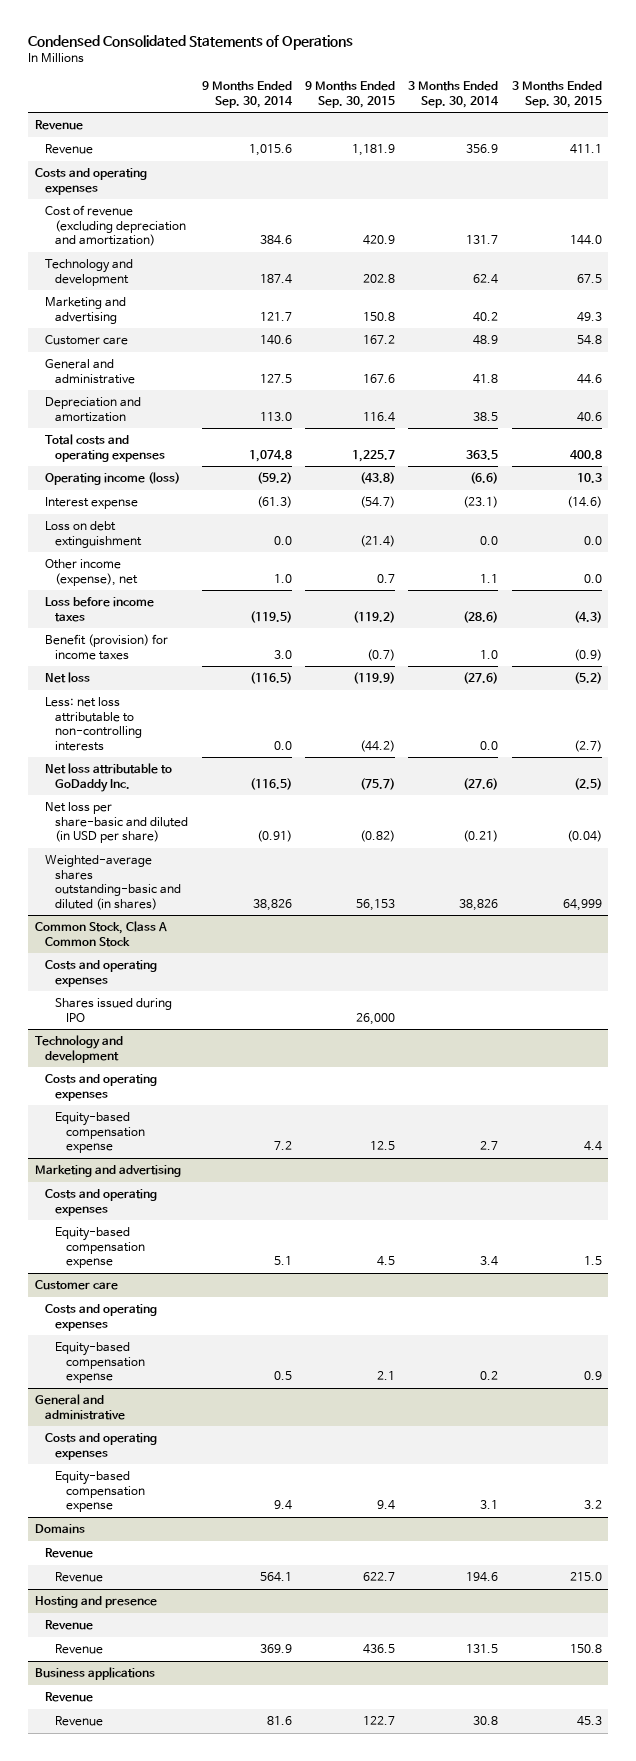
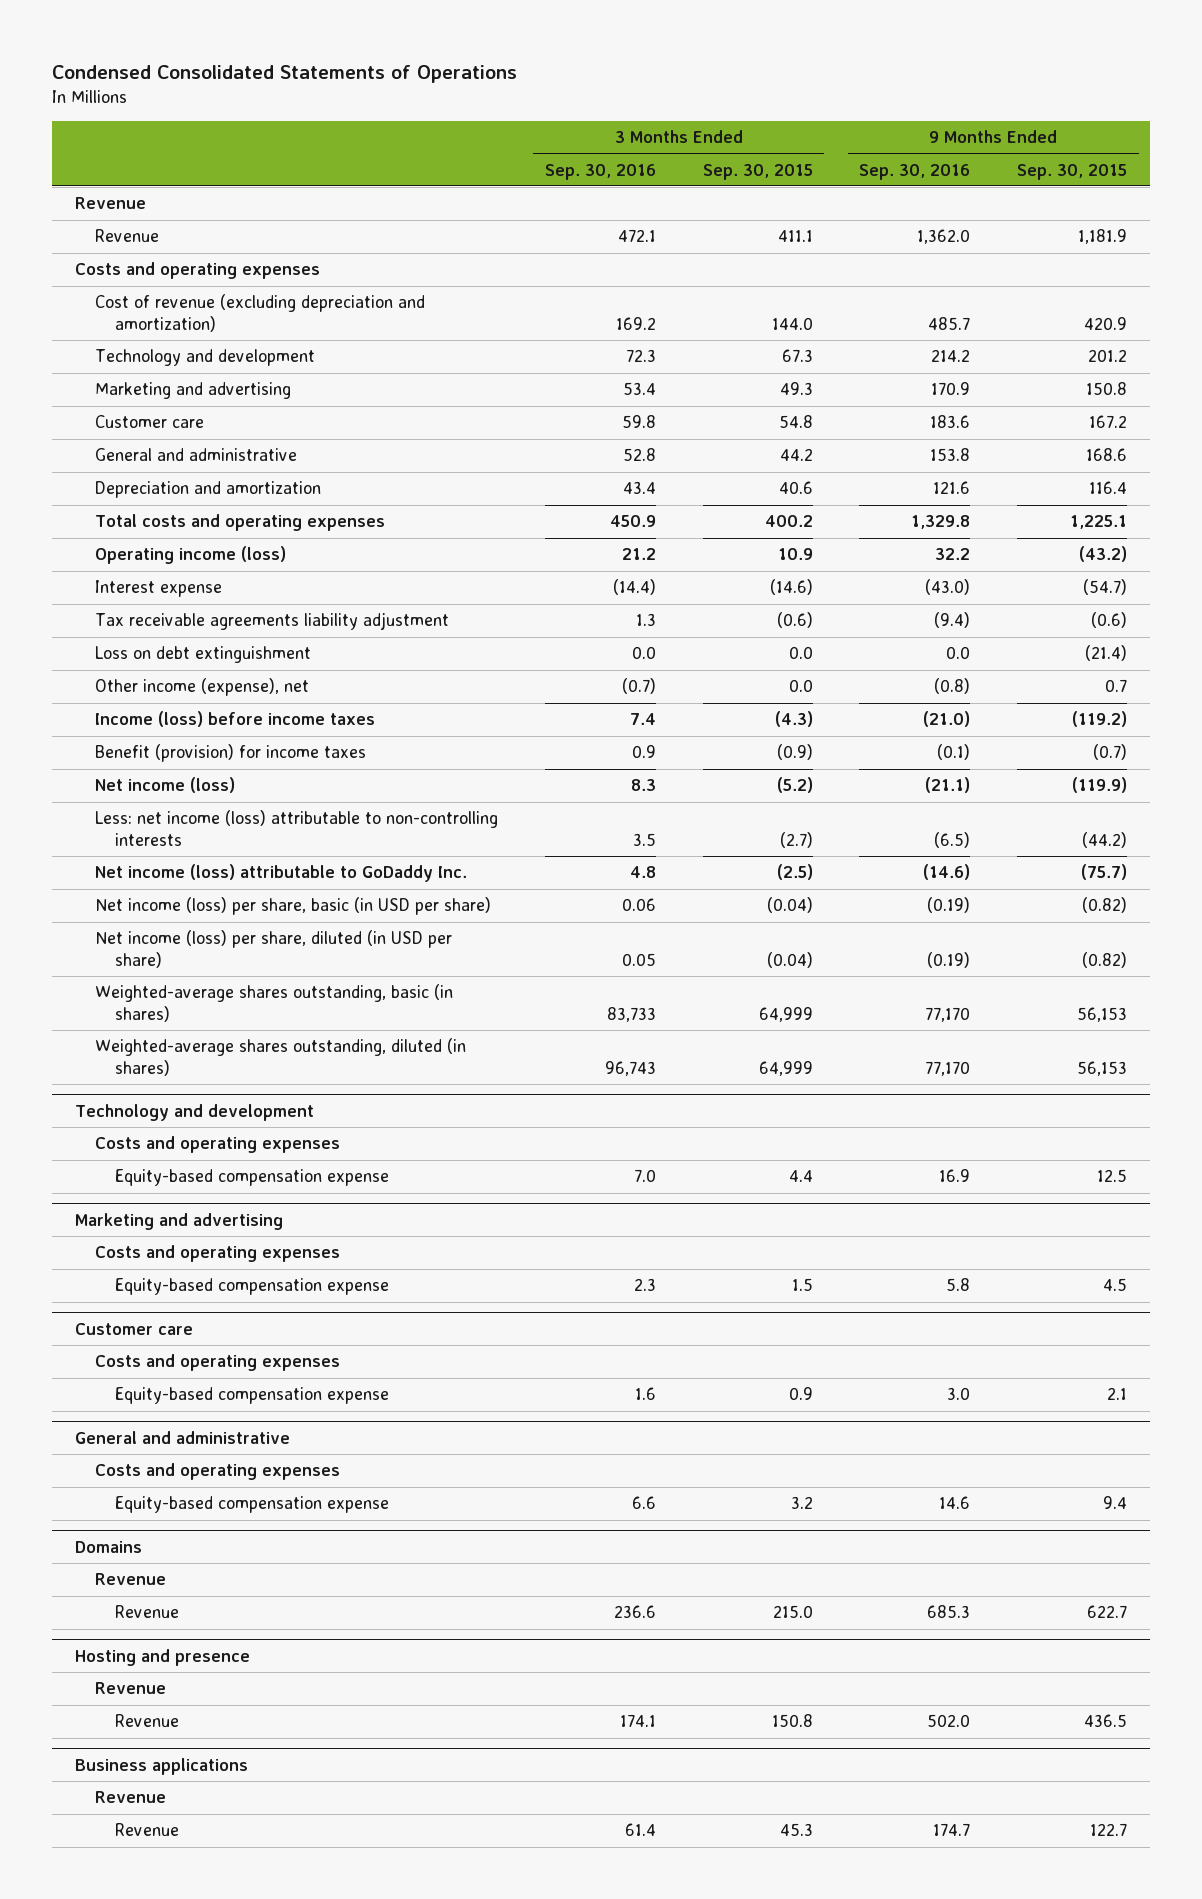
- | 9 Months Ended Sep. 30, 2014 | 9 Months Ended Sep. 30, 2015 | 3 Months Ended Sep. 30, 2014 | 3 Months Ended Sep. 30, 2015
+ | 3 Months Ended Sep. 30, 2016 | 3 Months Ended Sep. 30, 2015 | 9 Months Ended Sep. 30, 2016 | 9 Months Ended Sep. 30, 2015
- Technology and development | 187.4 | 202.8 | 62.4 | 67.5
+ Technology and development | 72.3 | 67.3 | 214.2 | 201.2
- General and administrative | 127.5 | 167.6 | 41.8 | 44.6
+ General and administrative | 52.8 | 44.2 | 153.8 | 168.6
- Total costs and operating expenses | 1,074.8 | 1,225.7 | 363.5 | 400.8
- Operating income (loss) | (59.2) | (43.8) | (6.6) | 10.3
+ Total costs and operating expenses | 450.9 | 400.2 | 1,329.8 | 1,225.1
+ Operating income (loss) | 21.2 | 10.9 | 32.2 | (43.2)
+ Tax receivable agreements liability adjustment | 1.3 | (0.6) | (9.4) | (0.6)
- Loss before income taxes | (119.5) | (119.2) | (28.6) | (4.3)
+ Income (loss) before income taxes | 7.4 | (4.3) | (21.0) | (119.2)
- Net loss | (116.5) | (119.9) | (27.6) | (5.2)
- Less: net loss attributable to non-controlling interests | 0.0 | (44.2) | 0.0 | (2.7)
- Net loss attributable to GoDaddy Inc. | (116.5) | (75.7) | (27.6) | (2.5)
- Net loss per share-basic and diluted (in USD per share) | (0.91) | (0.82) | (0.21) | (0.04)
- Weighted-average shares outstanding-basic and diluted (in shares) | 38,826 | 56,153 | 38,826 | 64,999
- Common Stock, Class A Common Stock
- Costs and operating expenses
- Shares issued during IPO | | 26,000 | |
+ Net income (loss) | 8.3 | (5.2) | (21.1) | (119.9)
+ Less: net income (loss) attributable to non-controlling interests | 3.5 | (2.7) | (6.5) | (44.2)
+ Net income (loss) attributable to GoDaddy Inc. | 4.8 | (2.5) | (14.6) | (75.7)
+ Net income (loss) per share, basic (in USD per share) | 0.06 | (0.04) | (0.19) | (0.82)
+ Net income (loss) per share, diluted (in USD per share) | 0.05 | (0.04) | (0.19) | (0.82)
+ Weighted-average shares outstanding, basic (in shares) | 83,733 | 64,999 | 77,170 | 56,153
+ Weighted-average shares outstanding, diluted (in shares) | 96,743 | 64,999 | 77,170 | 56,153

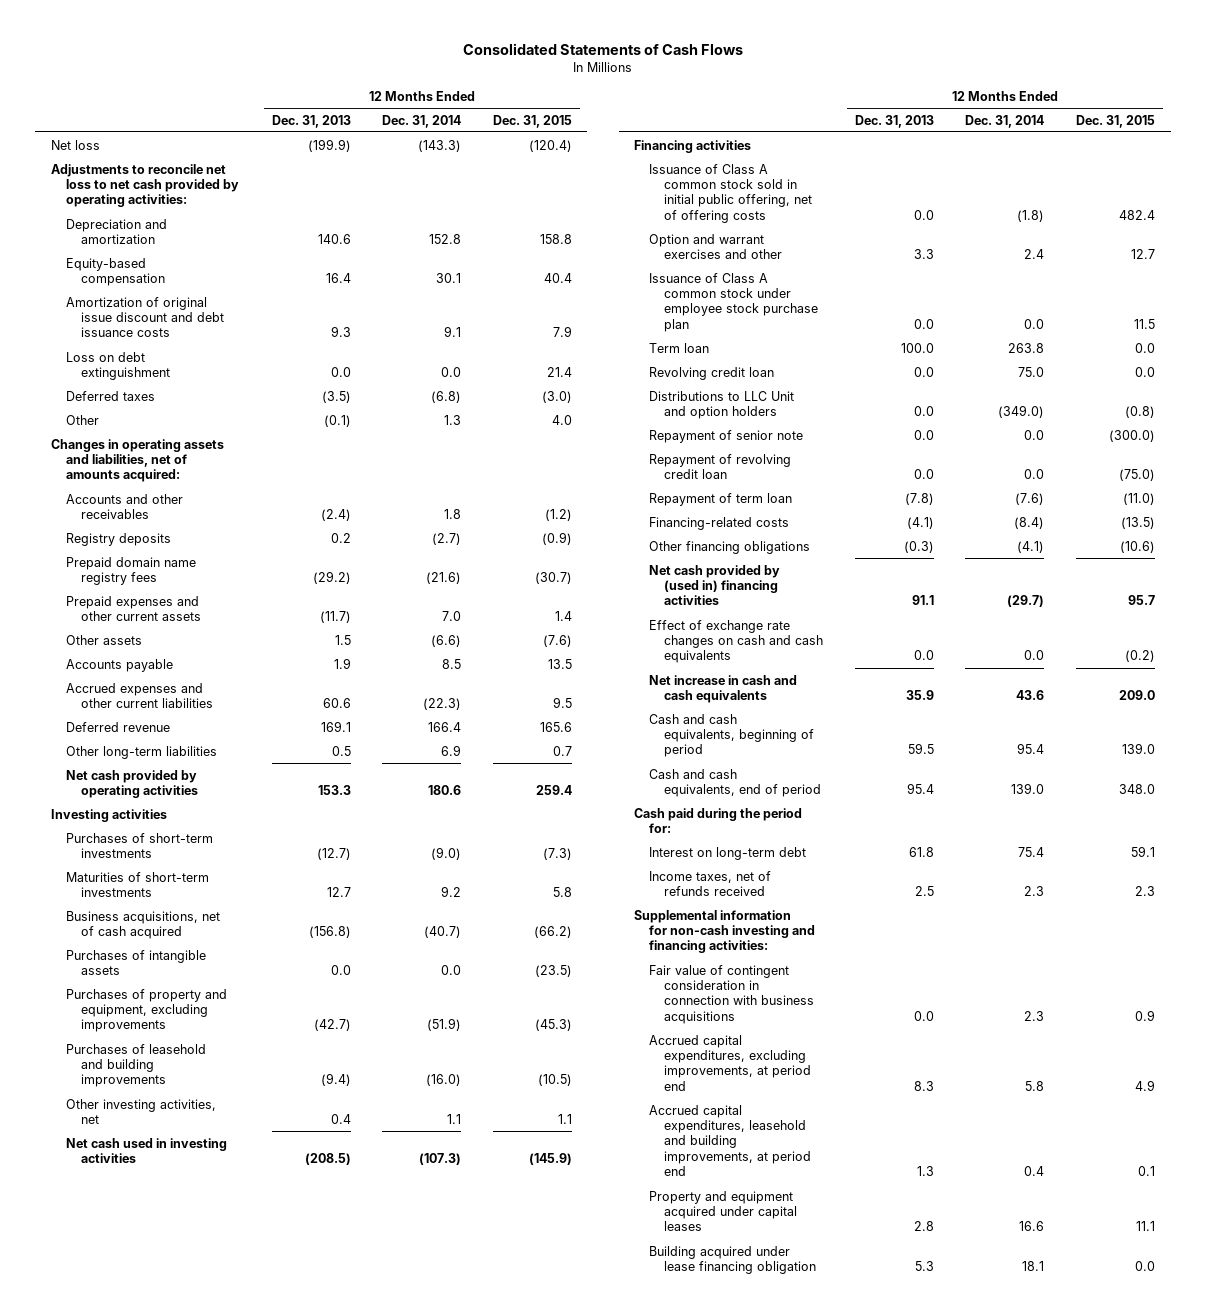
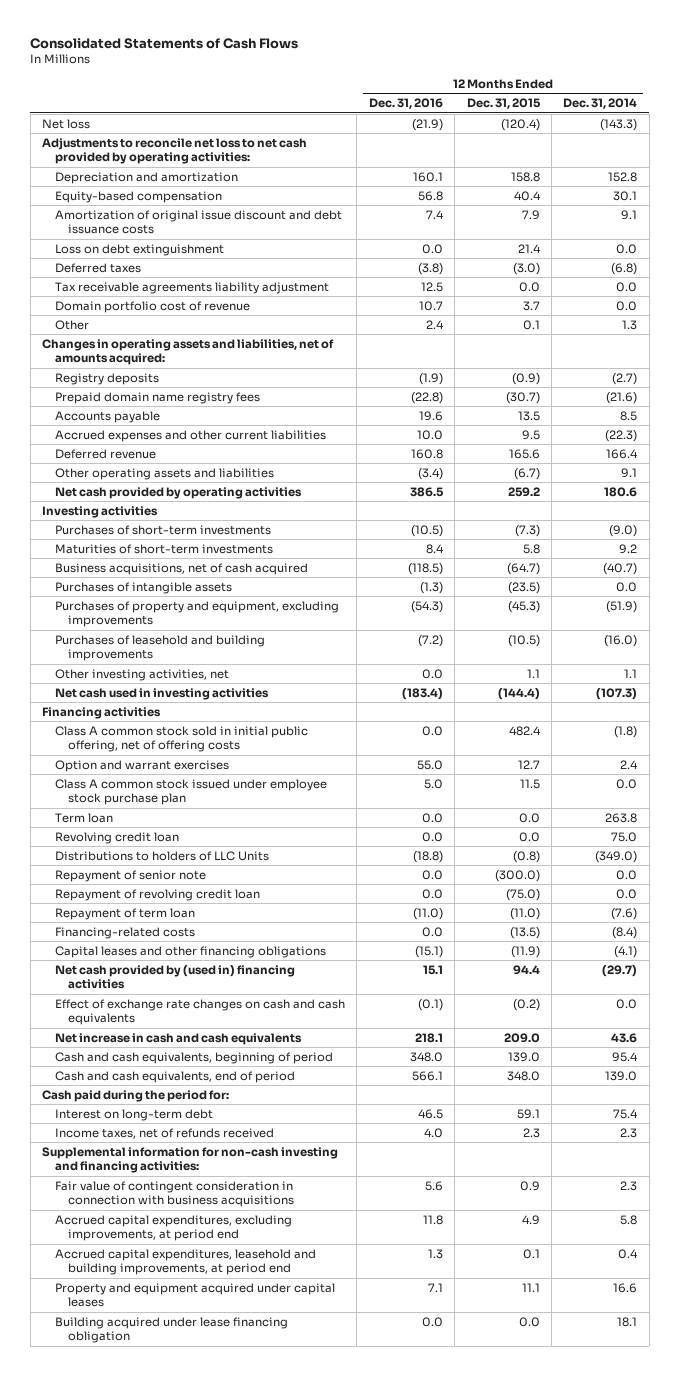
- | 12 Months Ended Dec. 31, 2013 | 12 Months Ended Dec. 31, 2014 | 12 Months Ended Dec. 31, 2015
+ | 12 Months Ended Dec. 31, 2016 | 12 Months Ended Dec. 31, 2015 | 12 Months Ended Dec. 31, 2014
- Other | (0.1) | 1.3 | 4.0
+ Tax receivable agreements liability adjustment | 12.5 | 0.0 | 0.0
+ Domain portfolio cost of revenue | 10.7 | 3.7 | 0.0
+ Other | 2.4 | 0.1 | 1.3
- Accounts and other receivables | (2.4) | 1.8 | (1.2)
- Prepaid expenses and other current assets | (11.7) | 7.0 | 1.4
- Other assets | 1.5 | (6.6) | (7.6)
- Other long-term liabilities | 0.5 | 6.9 | 0.7
- Net cash provided by operating activities | 153.3 | 180.6 | 259.4
+ Other operating assets and liabilities | (3.4) | (6.7) | 9.1
+ Net cash provided by operating activities | 386.5 | 259.2 | 180.6
- Business acquisitions, net of cash acquired | (156.8) | (40.7) | (66.2)
+ Business acquisitions, net of cash acquired | (118.5) | (64.7) | (40.7)
- Net cash used in investing activities | (208.5) | (107.3) | (145.9)
+ Net cash used in investing activities | (183.4) | (144.4) | (107.3)
- Issuance of Class A common stock sold in initial public offering, net of offering costs | 0.0 | (1.8) | 482.4
- Option and warrant exercises and other | 3.3 | 2.4 | 12.7
- Issuance of Class A common stock under employee stock purchase plan | 0.0 | 0.0 | 11.5
+ Class A common stock sold in initial public offering, net of offering costs | 0.0 | 482.4 | (1.8)
+ Option and warrant exercises | 55.0 | 12.7 | 2.4
+ Class A common stock issued under employee stock purchase plan | 5.0 | 11.5 | 0.0
- Distributions to LLC Unit and option holders | 0.0 | (349.0) | (0.8)
+ Distributions to holders of LLC Units | (18.8) | (0.8) | (349.0)
- Other financing obligations | (0.3) | (4.1) | (10.6)
- Net cash provided by (used in) financing activities | 91.1 | (29.7) | 95.7
+ Capital leases and other financing obligations | (15.1) | (11.9) | (4.1)
+ Net cash provided by (used in) financing activities | 15.1 | 94.4 | (29.7)

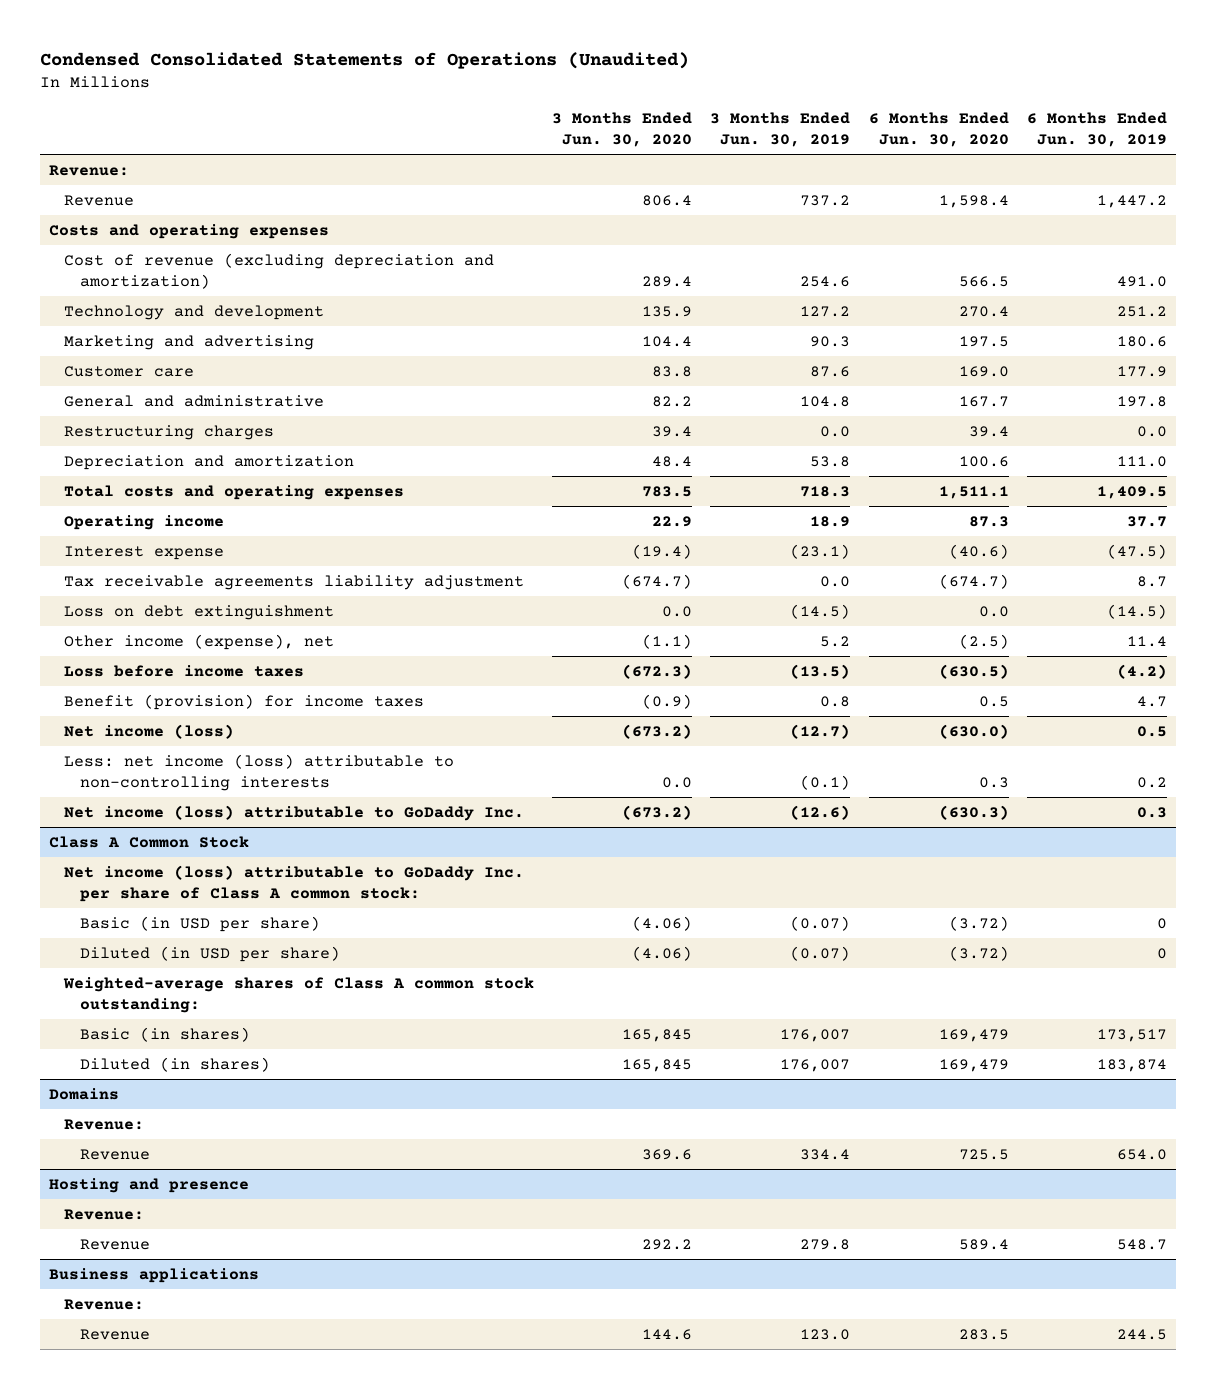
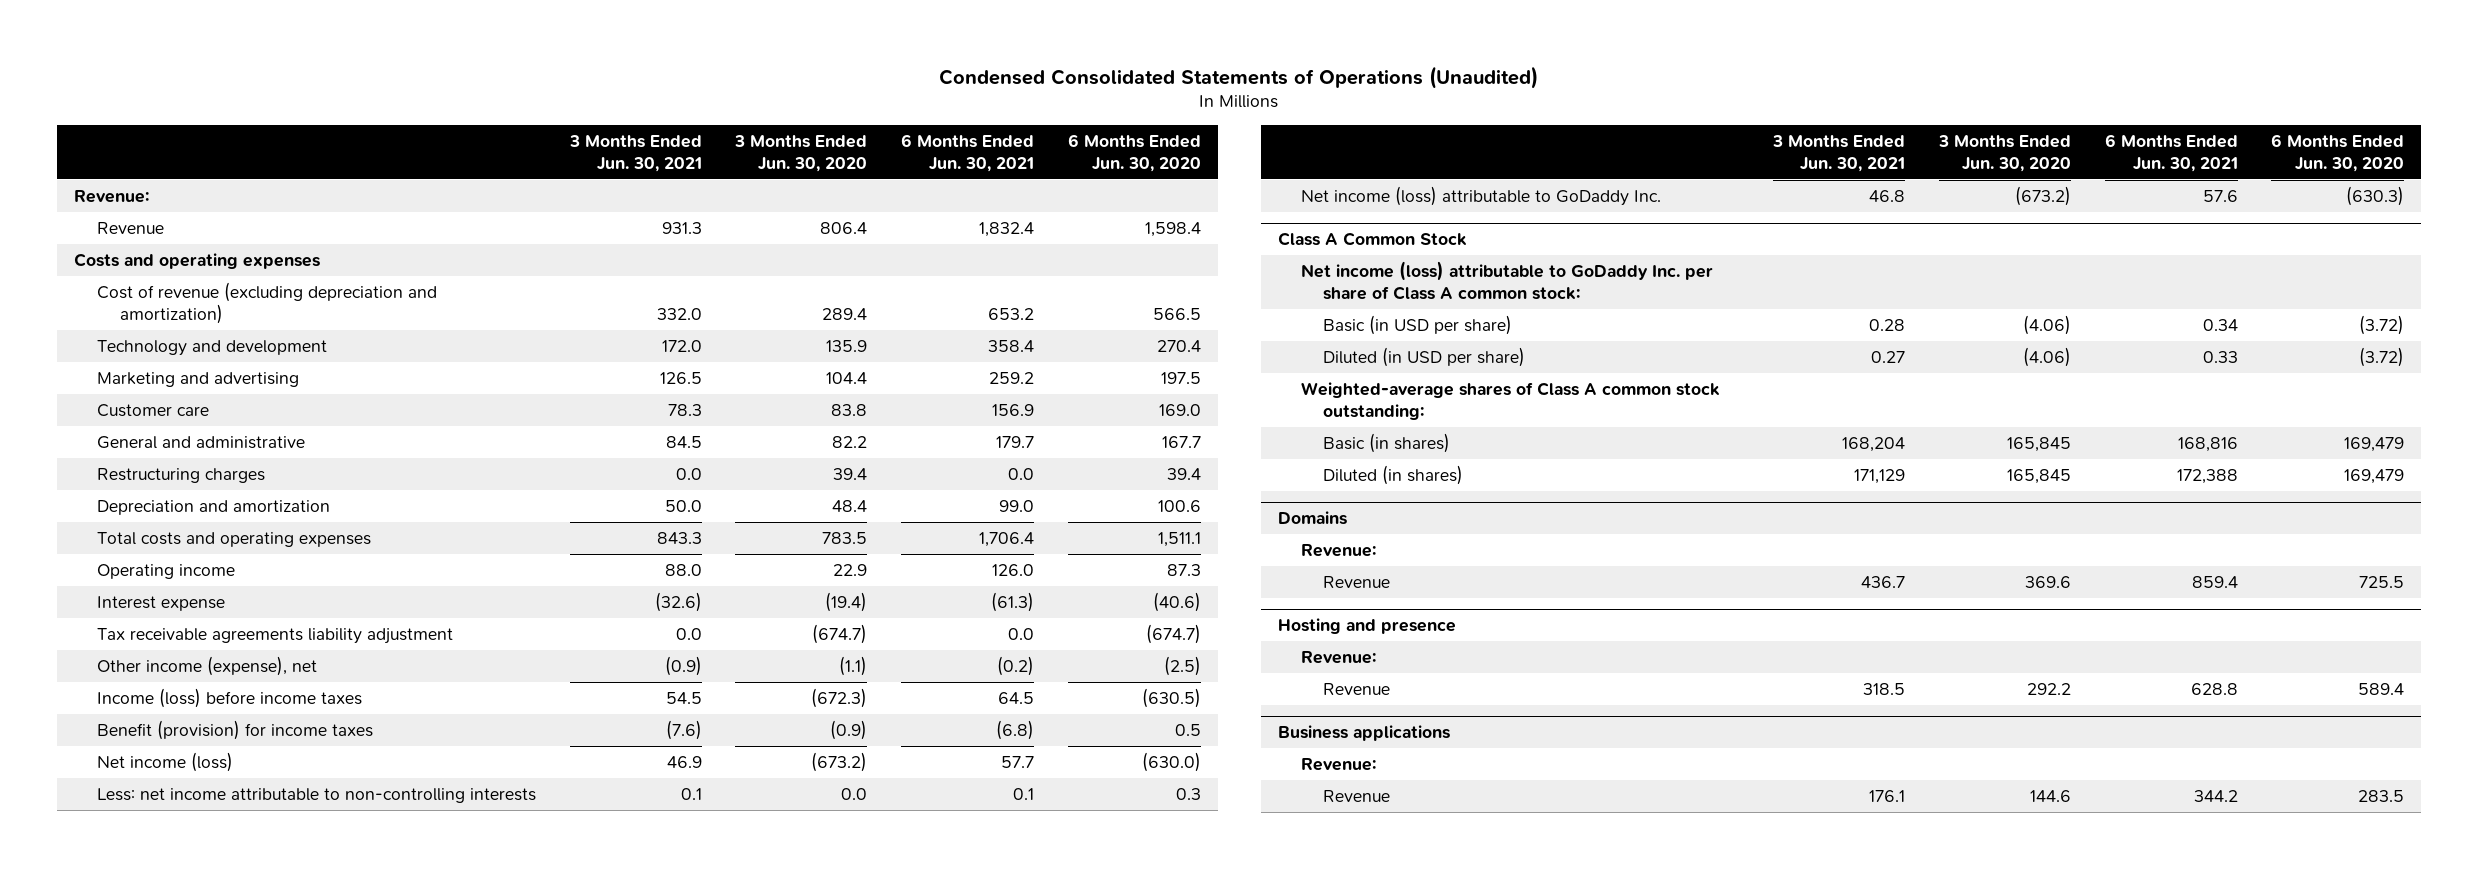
- | 3 Months Ended Jun. 30, 2020 | 3 Months Ended Jun. 30, 2019 | 6 Months Ended Jun. 30, 2020 | 6 Months Ended Jun. 30, 2019
+ | 3 Months Ended Jun. 30, 2021 | 3 Months Ended Jun. 30, 2020 | 6 Months Ended Jun. 30, 2021 | 6 Months Ended Jun. 30, 2020
- Loss on debt extinguishment | 0.0 | (14.5) | 0.0 | (14.5)
- Loss before income taxes | (672.3) | (13.5) | (630.5) | (4.2)
+ Income (loss) before income taxes | 54.5 | (672.3) | 64.5 | (630.5)
- Less: net income (loss) attributable to non-controlling interests | 0.0 | (0.1) | 0.3 | 0.2
+ Less: net income attributable to non-controlling interests | 0.1 | 0.0 | 0.1 | 0.3

